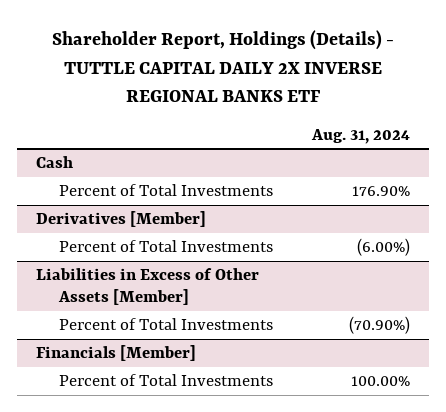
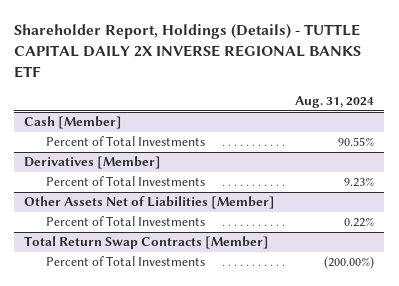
- Cash
- Percent of Total Investments | 176.90%
+ Cash [Member]
+ Percent of Total Investments | 90.55%
@ Derivatives [Member]
- Percent of Total Investments | (6.00%)
- Liabilities in Excess of Other Assets [Member]
- Percent of Total Investments | (70.90%)
- Financials [Member]
- Percent of Total Investments | 100.00%
@ Derivatives [Member]
+ Percent of Total Investments | 9.23%
+ Other Assets Net of Liabilities [Member]
+ Percent of Total Investments | 0.22%
+ Total Return Swap Contracts [Member]
+ Percent of Total Investments | (200.00%)

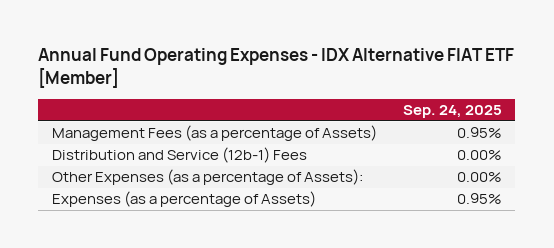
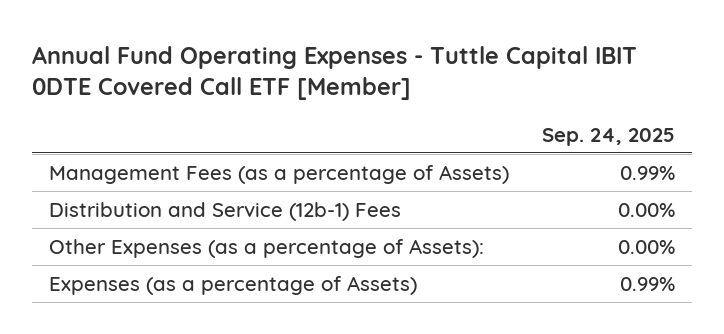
- Annual Fund Operating Expenses - IDX Alternative FIAT ETF [Member]
+ Annual Fund Operating Expenses - Tuttle Capital IBIT 0DTE Covered Call ETF [Member]
- Management Fees (as a percentage of Assets) | 0.95%
+ Management Fees (as a percentage of Assets) | 0.99%
- Expenses (as a percentage of Assets) | 0.95%
+ Expenses (as a percentage of Assets) | 0.99%

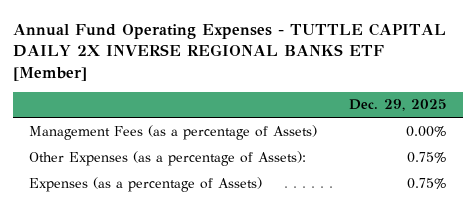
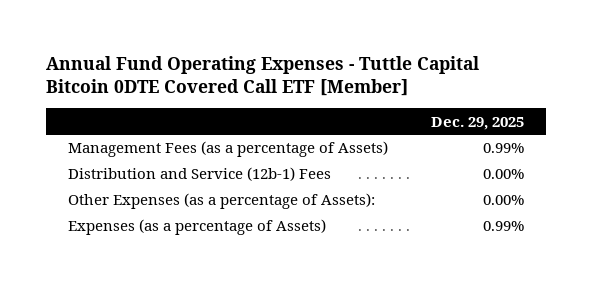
- Annual Fund Operating Expenses - TUTTLE CAPITAL DAILY 2X INVERSE REGIONAL BANKS ETF [Member]
+ Annual Fund Operating Expenses - Tuttle Capital Bitcoin 0DTE Covered Call ETF [Member]
- Management Fees (as a percentage of Assets) | 0.00%
- Other Expenses (as a percentage of Assets): | 0.75%
- Expenses (as a percentage of Assets) | 0.75%
+ Management Fees (as a percentage of Assets) | 0.99%
+ Distribution and Service (12b-1) Fees | 0.00%
+ Other Expenses (as a percentage of Assets): | 0.00%
+ Expenses (as a percentage of Assets) | 0.99%

